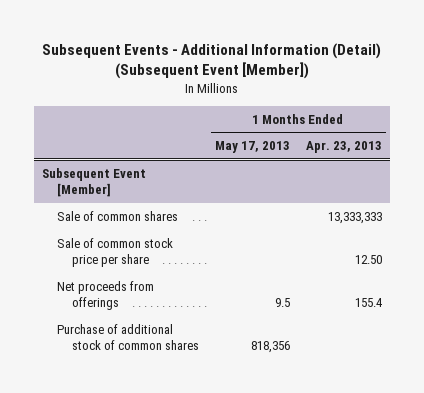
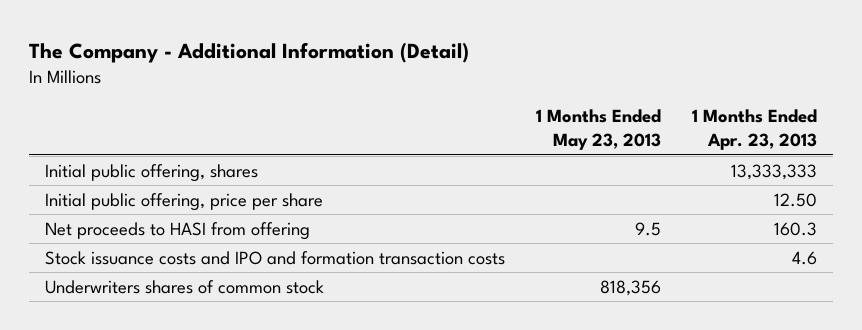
- Subsequent Events - Additional Information (Detail) (Subsequent Event [Member])
+ The Company - Additional Information (Detail)
- | 1 Months Ended May 17, 2013 | 1 Months Ended Apr. 23, 2013
+ | 1 Months Ended May 23, 2013 | 1 Months Ended Apr. 23, 2013
- Subsequent Event [Member]
- Sale of common shares | | 13,333,333
- Sale of common stock price per share | | 12.50
- Net proceeds from offerings | 9.5 | 155.4
- Purchase of additional stock of common shares | 818,356 |
+ Initial public offering, shares | | 13,333,333
+ Initial public offering, price per share | | 12.50
+ Net proceeds to HASI from offering | 9.5 | 160.3
+ Stock issuance costs and IPO and formation transaction costs | | 4.6
+ Underwriters shares of common stock | 818,356 |

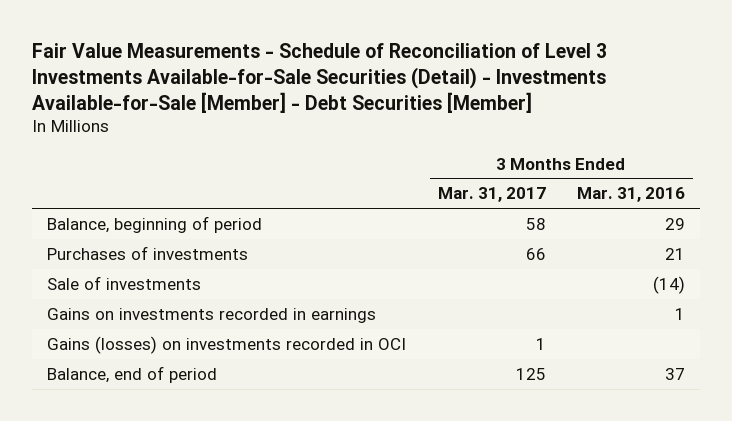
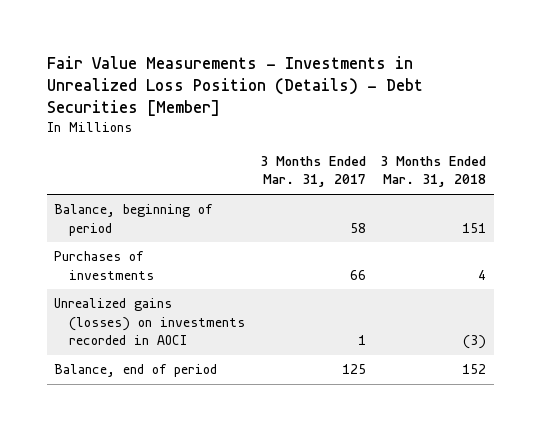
- Fair Value Measurements - Schedule of Reconciliation of Level 3 Investments Available-for-Sale Securities (Detail) - Investments Available-for-Sale [Member] - Debt Securities [Member]
+ Fair Value Measurements - Investments in Unrealized Loss Position (Details) - Debt Securities [Member]
- | 3 Months Ended Mar. 31, 2017 | 3 Months Ended Mar. 31, 2016
+ | 3 Months Ended Mar. 31, 2017 | 3 Months Ended Mar. 31, 2018
- Sale of investments | | (14)
- Gains on investments recorded in earnings | | 1
- Gains (losses) on investments recorded in OCI | 1 |
+ Unrealized gains (losses) on investments recorded in AOCI | 1 | (3)

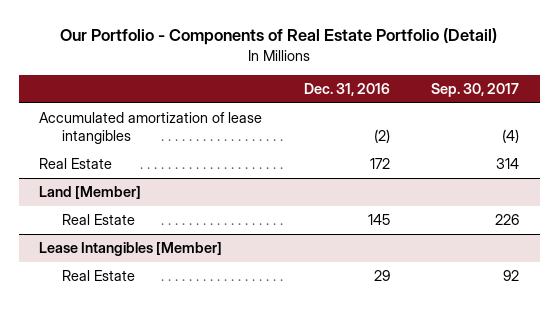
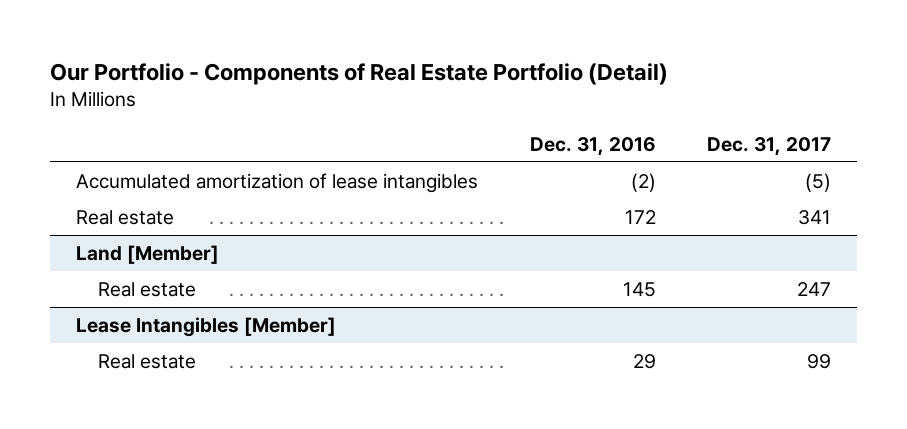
- | Dec. 31, 2016 | Sep. 30, 2017
+ | Dec. 31, 2016 | Dec. 31, 2017
- Real Estate | 172 | 314
+ Real estate | 172 | 341
@ Land [Member]
- Real Estate | 145 | 226
+ Real estate | 145 | 247
@ Lease Intangibles [Member]
- Real Estate | 29 | 92
+ Real estate | 29 | 99

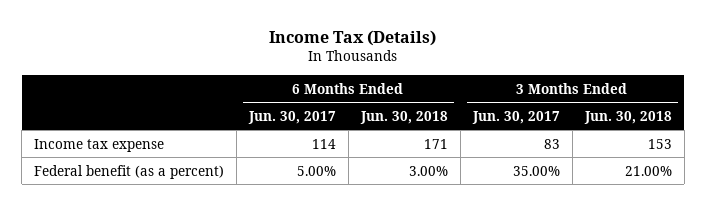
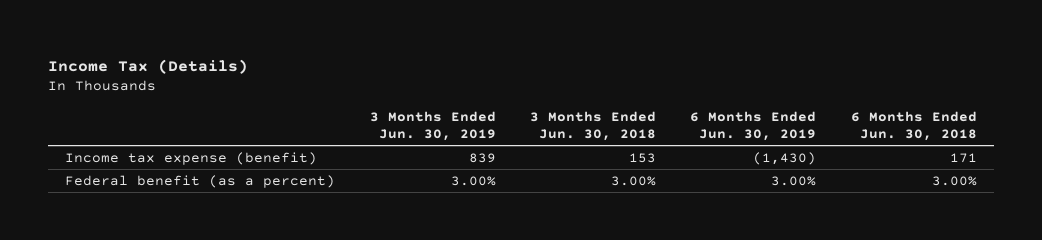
- | 6 Months Ended Jun. 30, 2017 | 6 Months Ended Jun. 30, 2018 | 3 Months Ended Jun. 30, 2017 | 3 Months Ended Jun. 30, 2018
+ | 3 Months Ended Jun. 30, 2019 | 3 Months Ended Jun. 30, 2018 | 6 Months Ended Jun. 30, 2019 | 6 Months Ended Jun. 30, 2018
- Income tax expense | 114 | 171 | 83 | 153
- Federal benefit (as a percent) | 5.00% | 3.00% | 35.00% | 21.00%
+ Income tax expense (benefit) | 839 | 153 | (1,430) | 171
+ Federal benefit (as a percent) | 3.00% | 3.00% | 3.00% | 3.00%

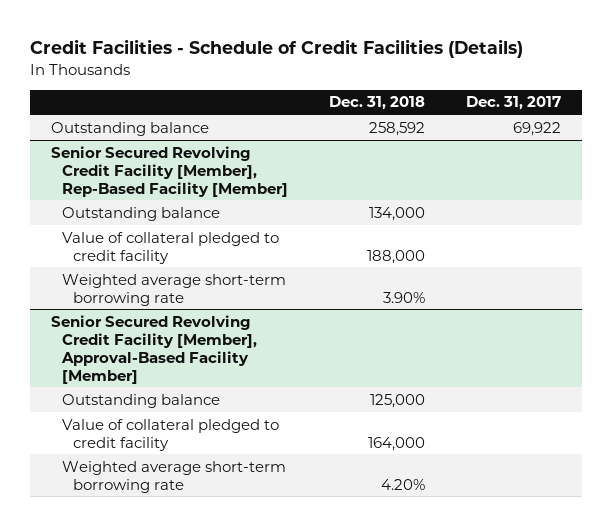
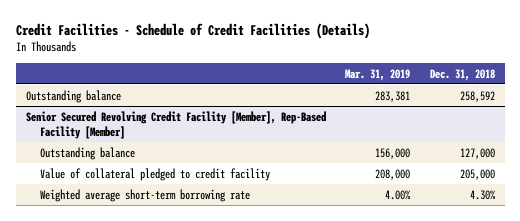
- | Dec. 31, 2018 | Dec. 31, 2017
+ | Mar. 31, 2019 | Dec. 31, 2018
@ Senior Secured Revolving Credit Facility [Member], Rep-Based Facility [Member]
- Outstanding balance | 134,000 |
- Value of collateral pledged to credit facility | 188,000 |
- Weighted average short-term borrowing rate | 3.90% |
- Senior Secured Revolving Credit Facility [Member], Approval-Based Facility [Member]
- Outstanding balance | 125,000 |
- Value of collateral pledged to credit facility | 164,000 |
- Weighted average short-term borrowing rate | 4.20% |
@ Senior Secured Revolving Credit Facility [Member], Rep-Based Facility [Member]
+ Outstanding balance | 156,000 | 127,000
+ Value of collateral pledged to credit facility | 208,000 | 205,000
+ Weighted average short-term borrowing rate | 4.00% | 4.30%

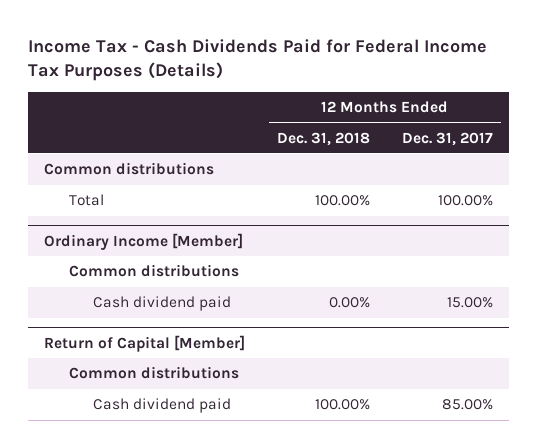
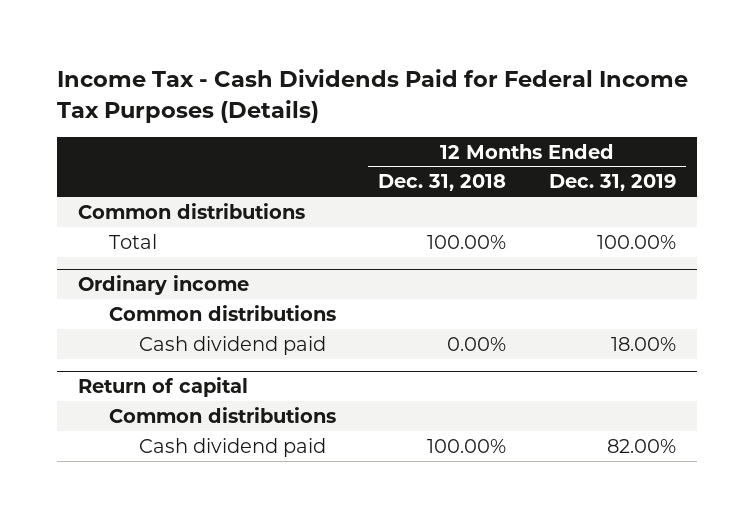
- | 12 Months Ended Dec. 31, 2018 | 12 Months Ended Dec. 31, 2017
+ | 12 Months Ended Dec. 31, 2018 | 12 Months Ended Dec. 31, 2019
- Ordinary Income [Member]
+ Ordinary income
- Return of Capital [Member]
+ Return of capital

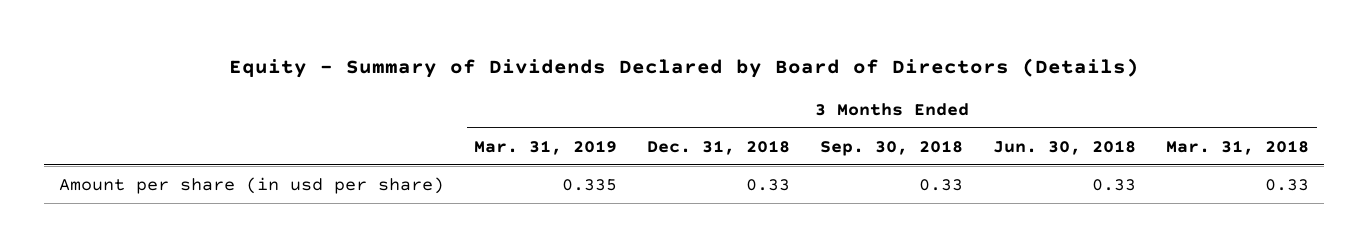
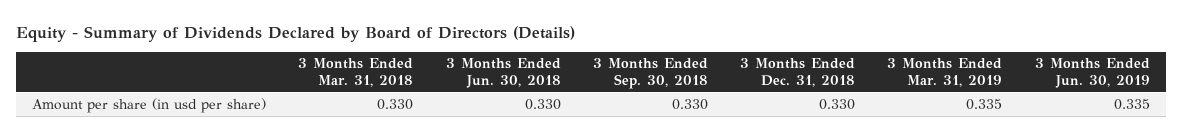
- | 3 Months Ended Mar. 31, 2019 | 3 Months Ended Dec. 31, 2018 | 3 Months Ended Sep. 30, 2018 | 3 Months Ended Jun. 30, 2018 | 3 Months Ended Mar. 31, 2018
+ | 3 Months Ended Mar. 31, 2018 | 3 Months Ended Jun. 30, 2018 | 3 Months Ended Sep. 30, 2018 | 3 Months Ended Dec. 31, 2018 | 3 Months Ended Mar. 31, 2019 | 3 Months Ended Jun. 30, 2019
- Amount per share (in usd per share) | 0.335 | 0.33 | 0.33 | 0.33 | 0.33
+ Amount per share (in usd per share) | 0.330 | 0.330 | 0.330 | 0.330 | 0.335 | 0.335

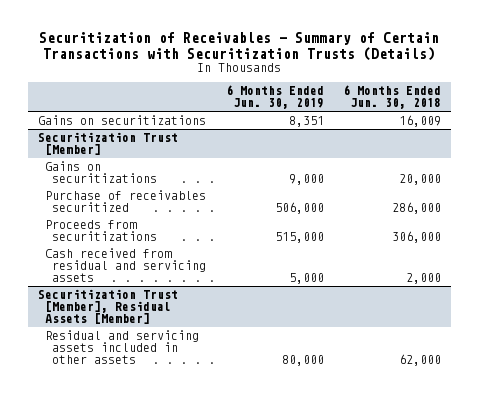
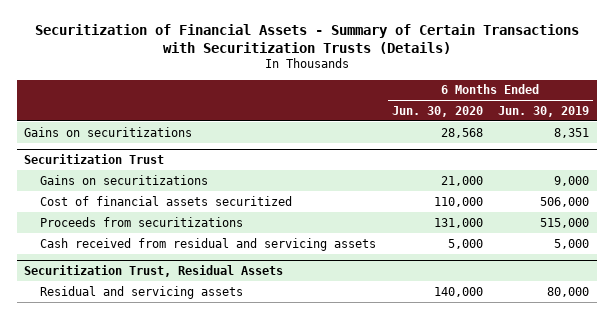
- Securitization of Receivables - Summary of Certain Transactions with Securitization Trusts (Details)
+ Securitization of Financial Assets - Summary of Certain Transactions with Securitization Trusts (Details)
- | 6 Months Ended Jun. 30, 2019 | 6 Months Ended Jun. 30, 2018
+ | 6 Months Ended Jun. 30, 2020 | 6 Months Ended Jun. 30, 2019
- Securitization Trust [Member]
+ Securitization Trust
- Purchase of receivables securitized | 506,000 | 286,000
+ Cost of financial assets securitized | 110,000 | 506,000
- Securitization Trust [Member], Residual Assets [Member]
- Residual and servicing assets included in other assets | 80,000 | 62,000
+ Securitization Trust, Residual Assets
+ Residual and servicing assets | 140,000 | 80,000

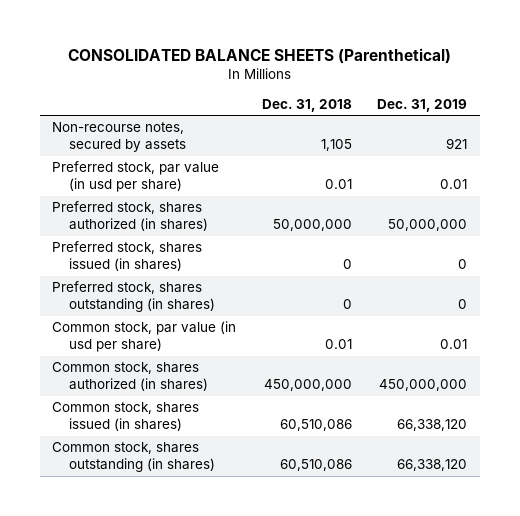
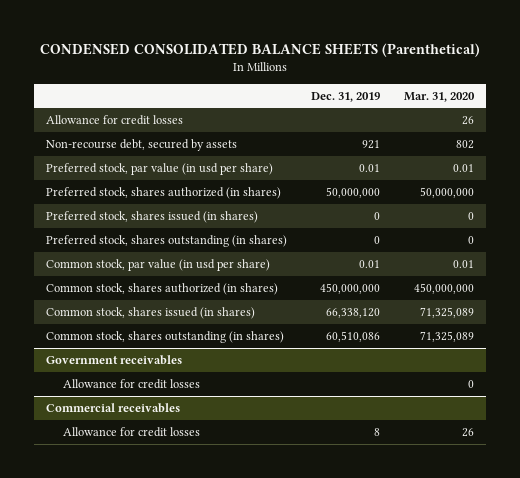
- CONSOLIDATED BALANCE SHEETS (Parenthetical)
+ CONDENSED CONSOLIDATED BALANCE SHEETS (Parenthetical)
- | Dec. 31, 2018 | Dec. 31, 2019
+ | Dec. 31, 2019 | Mar. 31, 2020
- Non-recourse notes, secured by assets | 1,105 | 921
+ Allowance for credit losses | | 26
+ Non-recourse debt, secured by assets | 921 | 802
- Common stock, shares outstanding (in shares) | 60,510,086 | 66,338,120
+ Common stock, shares outstanding (in shares) | 60,510,086 | 71,325,089
+ Government receivables
+ Allowance for credit losses | | 0
+ Commercial receivables
+ Allowance for credit losses | 8 | 26

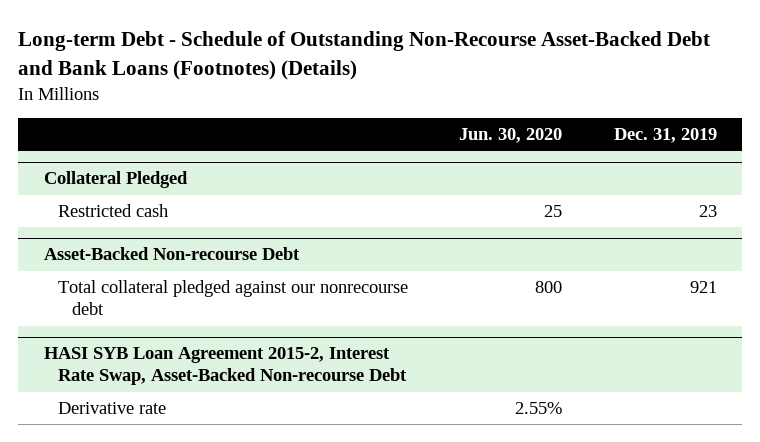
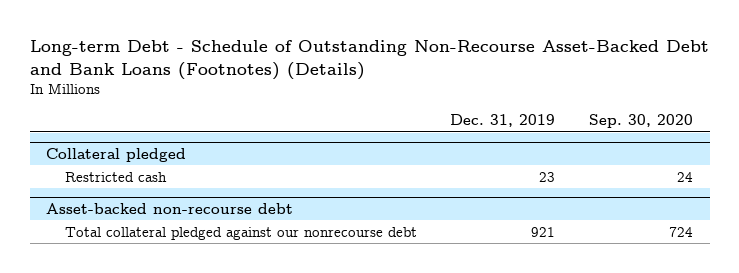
- | Jun. 30, 2020 | Dec. 31, 2019
+ | Dec. 31, 2019 | Sep. 30, 2020
- Collateral Pledged
+ Collateral pledged
- Asset-Backed Non-recourse Debt
+ Asset-backed non-recourse debt
- HASI SYB Loan Agreement 2015-2, Interest Rate Swap, Asset-Backed Non-recourse Debt
- Derivative rate | 2.55% |

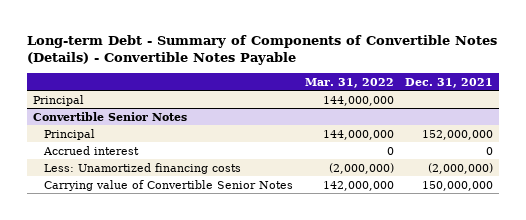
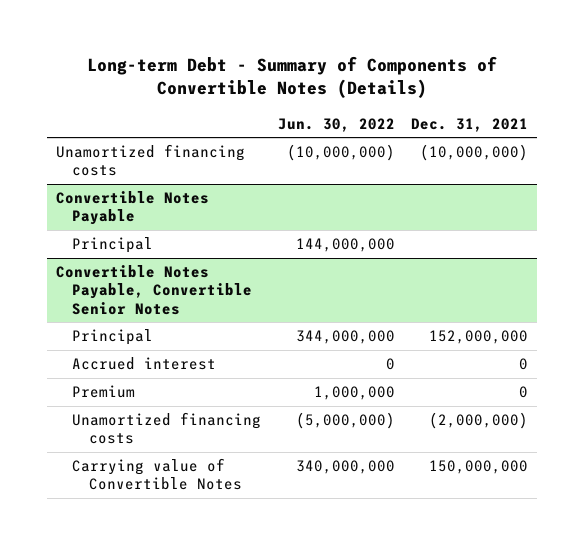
- Long-term Debt - Summary of Components of Convertible Notes (Details) - Convertible Notes Payable
+ Long-term Debt - Summary of Components of Convertible Notes (Details)
- | Mar. 31, 2022 | Dec. 31, 2021
+ | Jun. 30, 2022 | Dec. 31, 2021
+ Unamortized financing costs | (10,000,000) | (10,000,000)
+ Convertible Notes Payable
- Convertible Senior Notes
+ Convertible Notes Payable, Convertible Senior Notes
- Less: Unamortized financing costs | (2,000,000) | (2,000,000)
- Carrying value of Convertible Senior Notes | 142,000,000 | 150,000,000
+ Premium | 1,000,000 | 0
+ Unamortized financing costs | (5,000,000) | (2,000,000)
+ Carrying value of Convertible Notes | 340,000,000 | 150,000,000

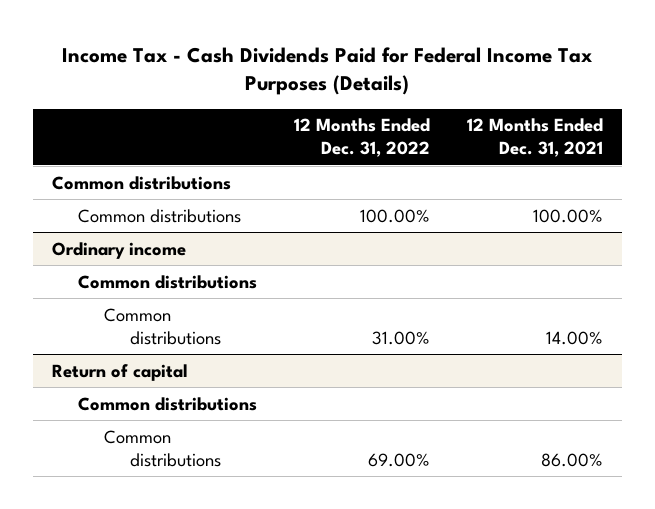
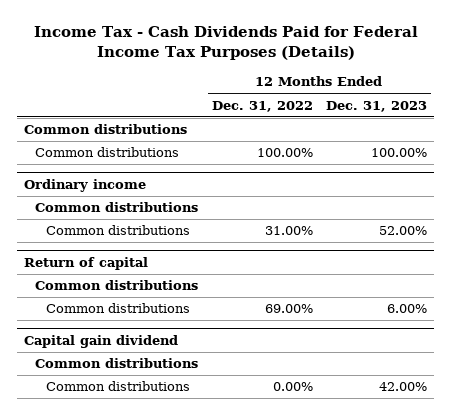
- | 12 Months Ended Dec. 31, 2022 | 12 Months Ended Dec. 31, 2021
+ | 12 Months Ended Dec. 31, 2022 | 12 Months Ended Dec. 31, 2023
+ Capital gain dividend
+ Common distributions
+ Common distributions | 0.00% | 42.00%

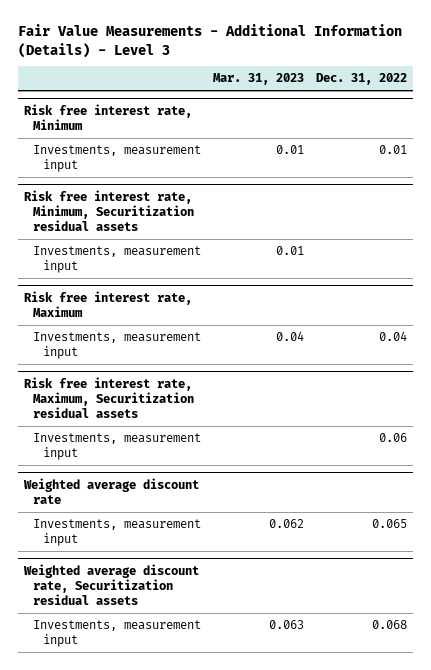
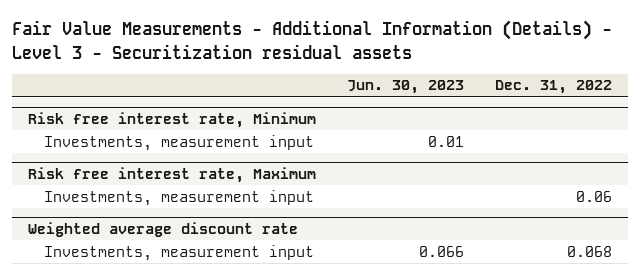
- Fair Value Measurements - Additional Information (Details) - Level 3
+ Fair Value Measurements - Additional Information (Details) - Level 3 - Securitization residual assets
- | Mar. 31, 2023 | Dec. 31, 2022
+ | Jun. 30, 2023 | Dec. 31, 2022
@ Risk free interest rate, Minimum
- Investments, measurement input | 0.01 | 0.01
- Risk free interest rate, Minimum, Securitization residual assets
@ Risk free interest rate, Maximum
- Investments, measurement input | 0.04 | 0.04
- Risk free interest rate, Maximum, Securitization residual assets
@ Weighted average discount rate
- Investments, measurement input | 0.062 | 0.065
- Weighted average discount rate, Securitization residual assets

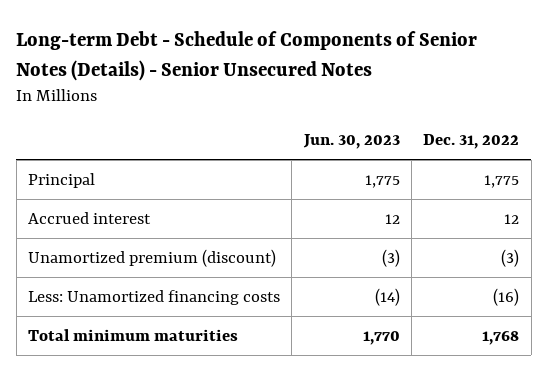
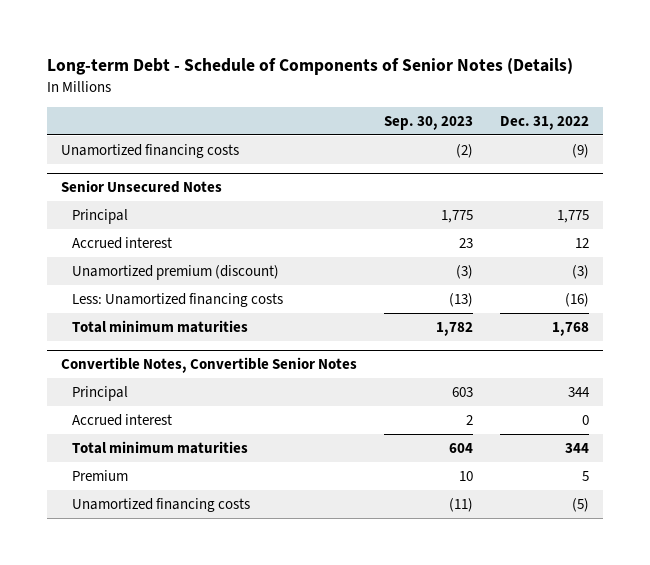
- Long-term Debt - Schedule of Components of Senior Notes (Details) - Senior Unsecured Notes
+ Long-term Debt - Schedule of Components of Senior Notes (Details)
- | Jun. 30, 2023 | Dec. 31, 2022
+ | Sep. 30, 2023 | Dec. 31, 2022
+ Unamortized financing costs | (2) | (9)
+ Senior Unsecured Notes
+ Convertible Notes, Convertible Senior Notes
+ Principal | 603 | 344
+ Accrued interest | 2 | 0
+ Total minimum maturities | 604 | 344
+ Premium | 10 | 5
+ Unamortized financing costs | (11) | (5)

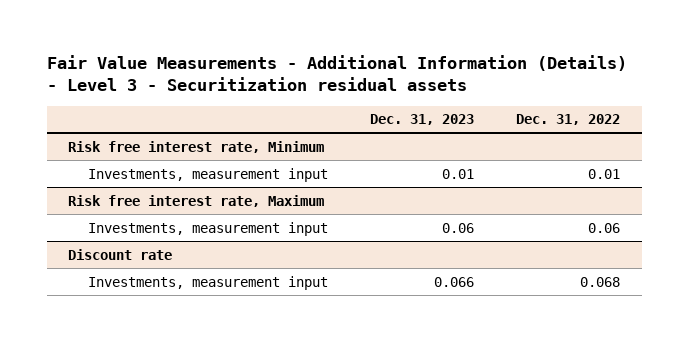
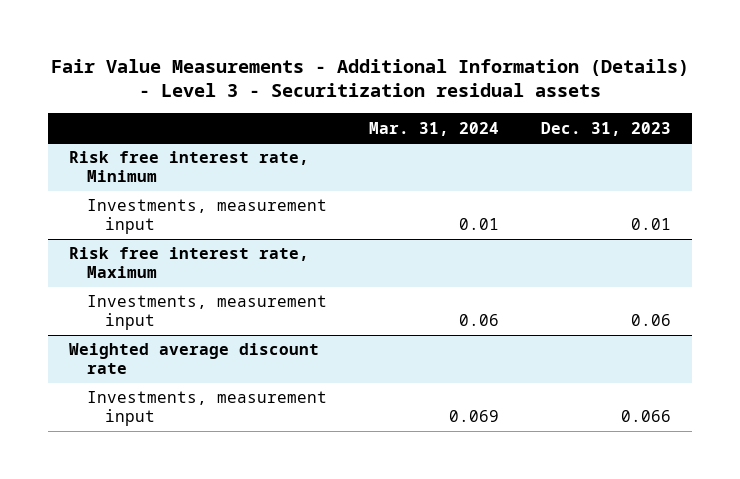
- | Dec. 31, 2023 | Dec. 31, 2022
+ | Mar. 31, 2024 | Dec. 31, 2023
- Discount rate
+ Weighted average discount rate

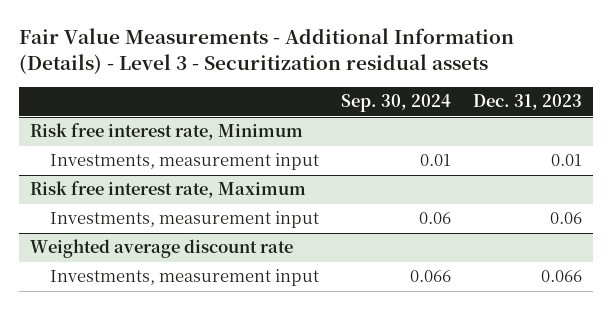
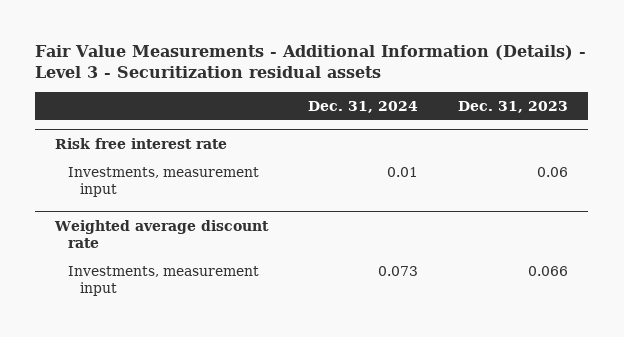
- | Sep. 30, 2024 | Dec. 31, 2023
+ | Dec. 31, 2024 | Dec. 31, 2023
- Risk free interest rate, Minimum
- Investments, measurement input | 0.01 | 0.01
- Risk free interest rate, Maximum
+ Risk free interest rate

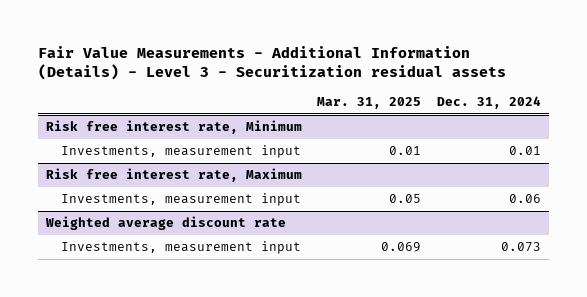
- | Dec. 31, 2024 | Dec. 31, 2023
+ | Mar. 31, 2025 | Dec. 31, 2024
- Risk free interest rate
+ Risk free interest rate, Minimum
+ Risk free interest rate, Maximum
+ Investments, measurement input | 0.05 | 0.06

